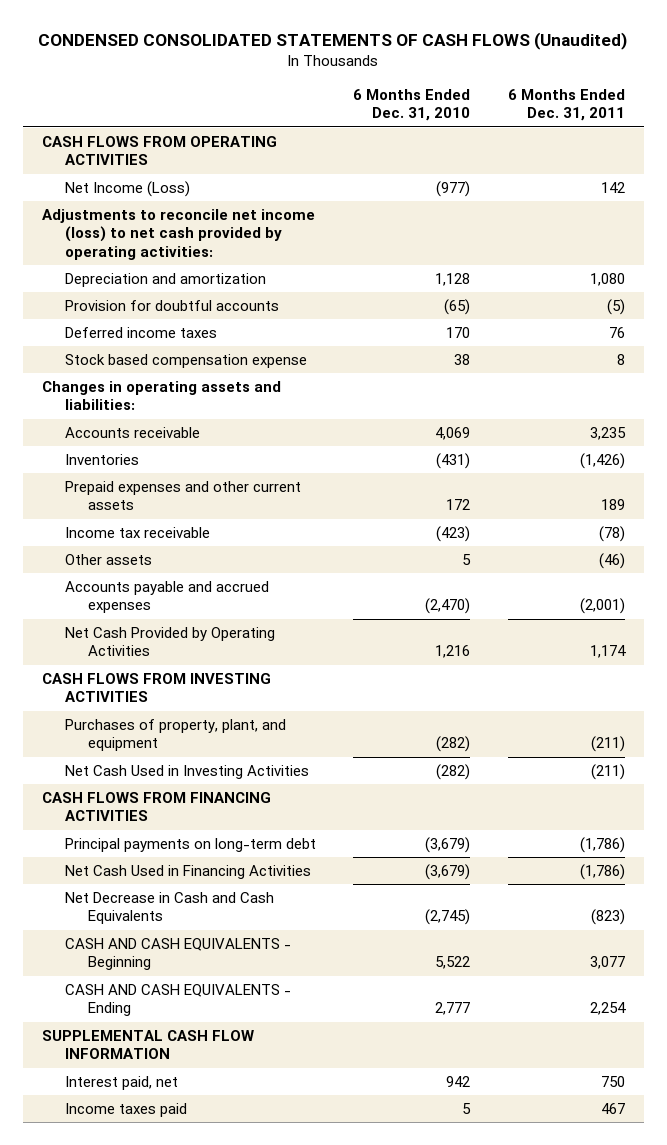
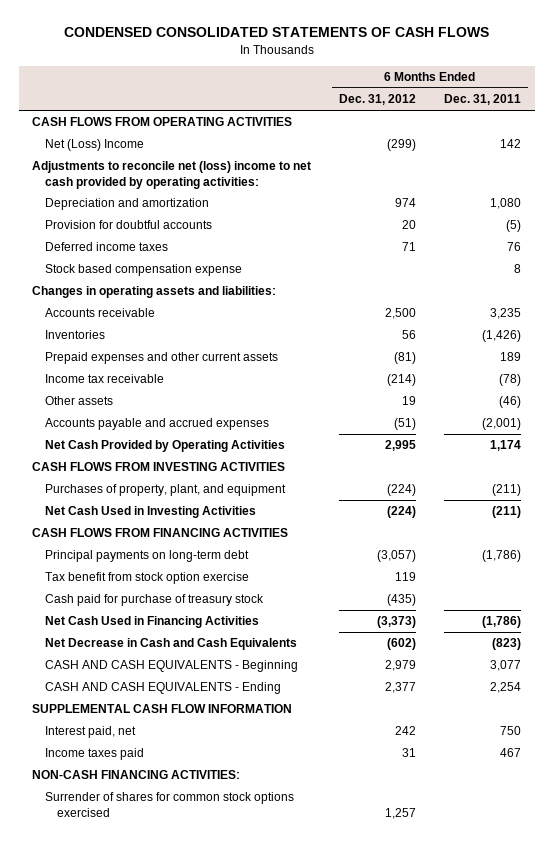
- CONDENSED CONSOLIDATED STATEMENTS OF CASH FLOWS (Unaudited)
+ CONDENSED CONSOLIDATED STATEMENTS OF CASH FLOWS
- | 6 Months Ended Dec. 31, 2010 | 6 Months Ended Dec. 31, 2011
+ | 6 Months Ended Dec. 31, 2012 | 6 Months Ended Dec. 31, 2011
- Net Income (Loss) | (977) | 142
- Adjustments to reconcile net income (loss) to net cash provided by operating activities:
+ Net (Loss) Income | (299) | 142
+ Adjustments to reconcile net (loss) income to net cash provided by operating activities:
+ Tax benefit from stock option exercise | 119 |
+ Cash paid for purchase of treasury stock | (435) |
+ NON-CASH FINANCING ACTIVITIES:
+ Surrender of shares for common stock options exercised | 1,257 |

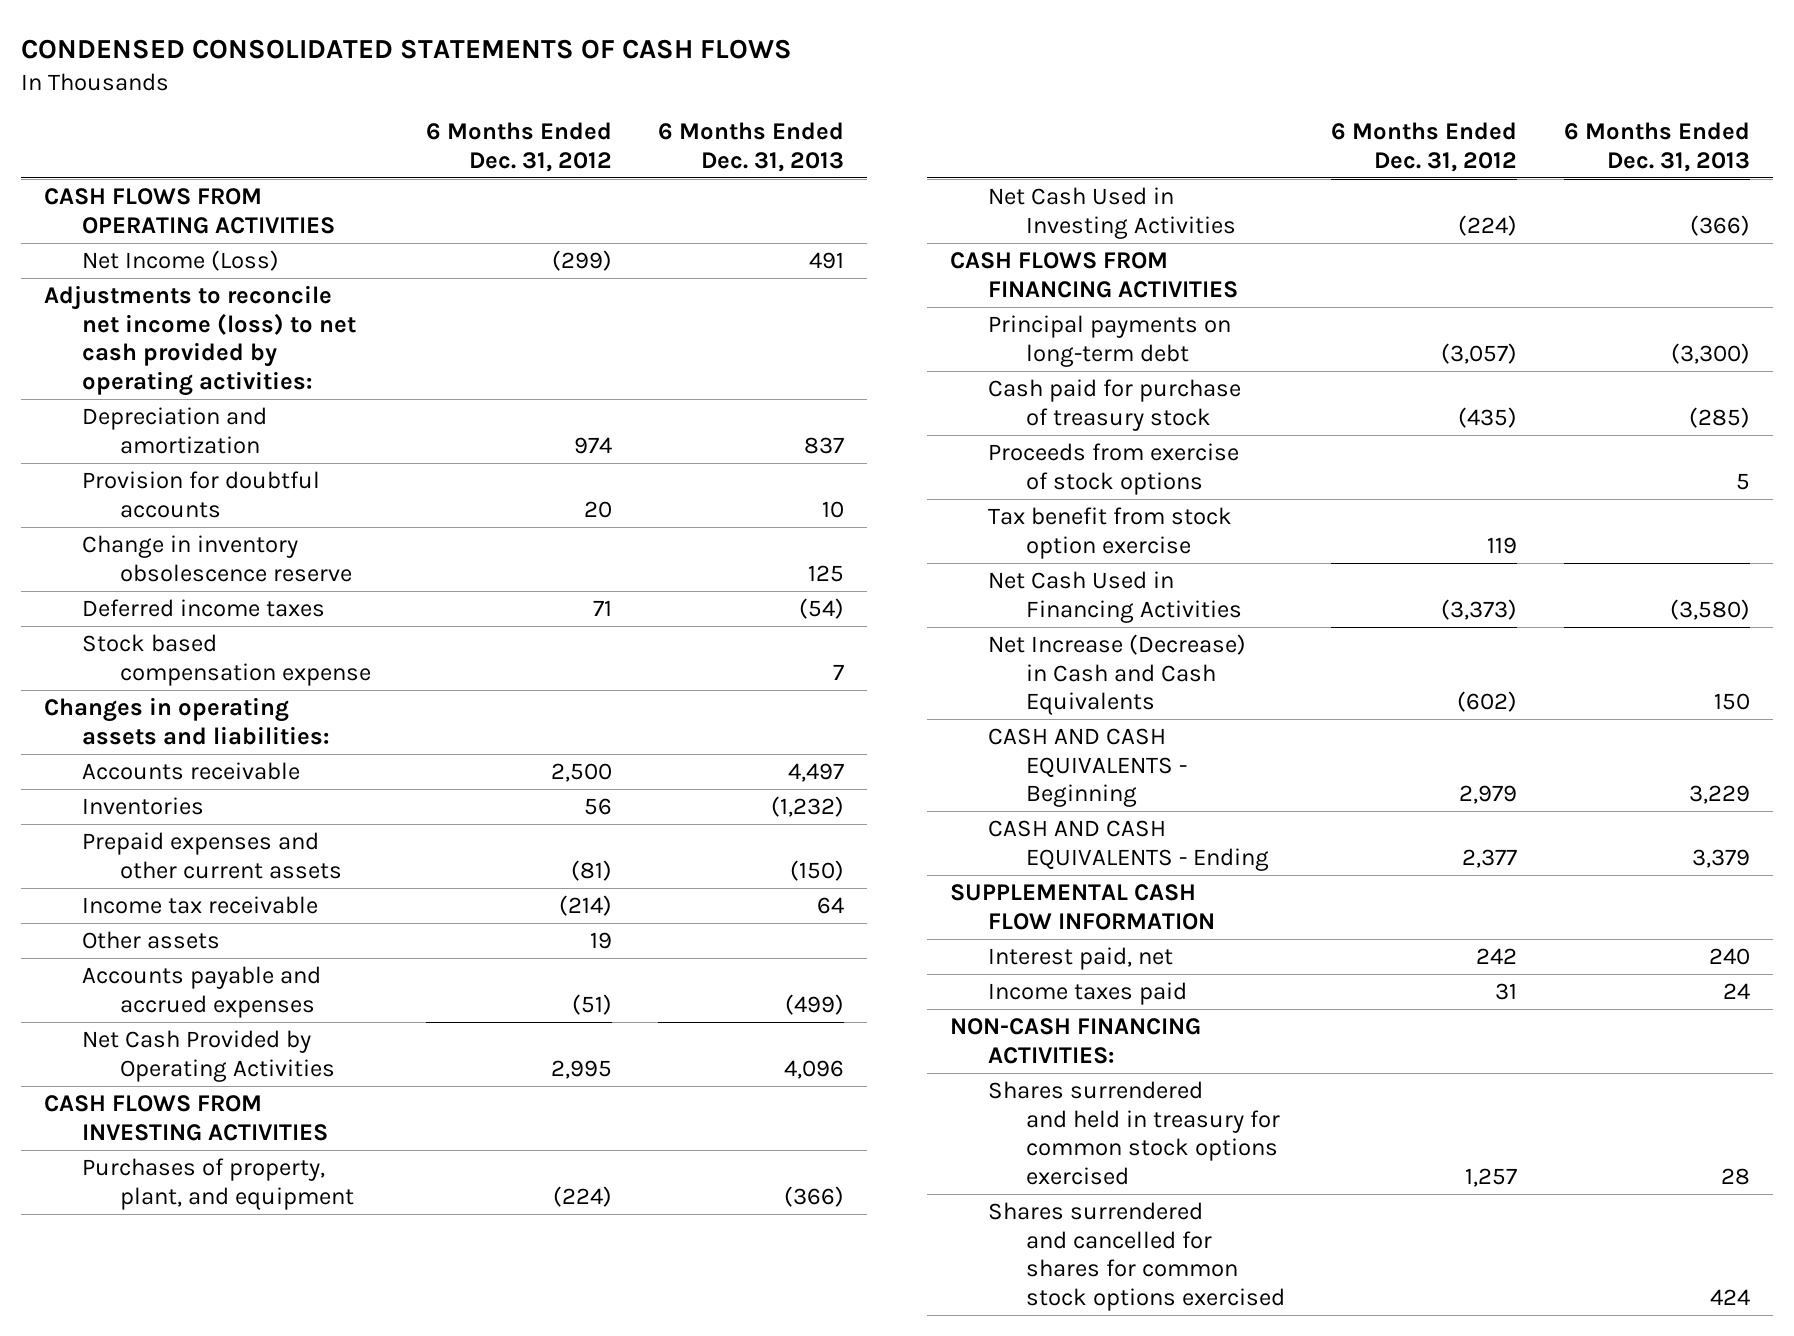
- | 6 Months Ended Dec. 31, 2012 | 6 Months Ended Dec. 31, 2011
+ | 6 Months Ended Dec. 31, 2012 | 6 Months Ended Dec. 31, 2013
- Net (Loss) Income | (299) | 142
- Adjustments to reconcile net (loss) income to net cash provided by operating activities:
+ Net Income (Loss) | (299) | 491
+ Adjustments to reconcile net income (loss) to net cash provided by operating activities:
+ Change in inventory obsolescence reserve | | 125
+ Proceeds from exercise of stock options | | 5
moved down: Tax benefit from stock option exercise | 119 |
- Net Decrease in Cash and Cash Equivalents | (602) | (823)
+ Net Increase (Decrease) in Cash and Cash Equivalents | (602) | 150
- Surrender of shares for common stock options exercised | 1,257 |
+ Shares surrendered and held in treasury for common stock options exercised | 1,257 | 28
+ Shares surrendered and cancelled for shares for common stock options exercised | | 424

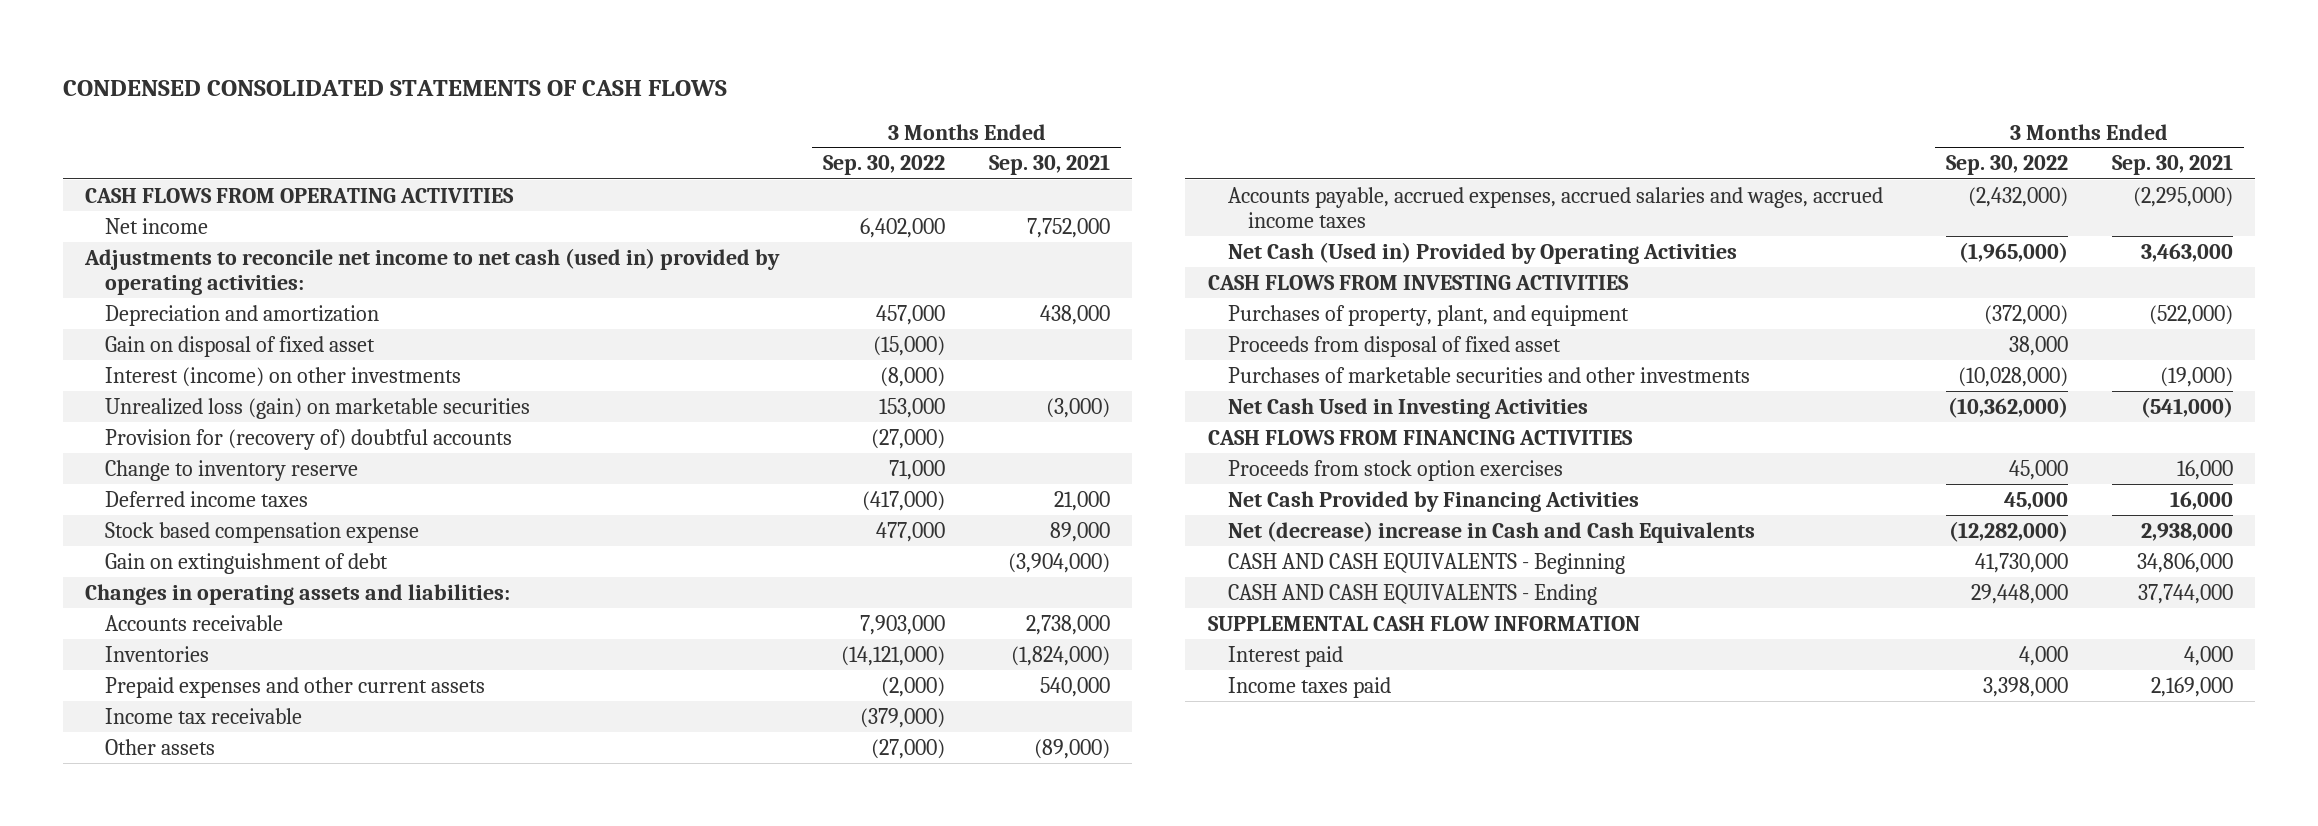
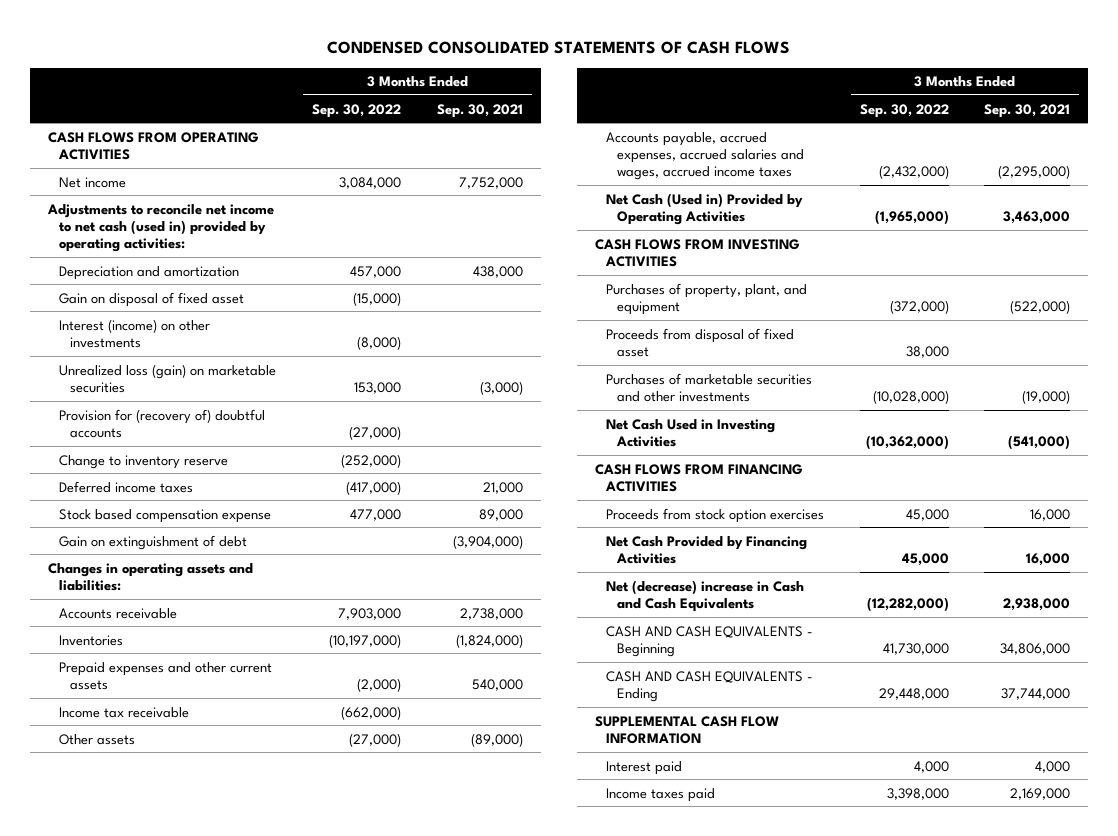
- Net income | 6,402,000 | 7,752,000
+ Net income | 3,084,000 | 7,752,000
- Change to inventory reserve | 71,000 |
+ Change to inventory reserve | (252,000) |
- Inventories | (14,121,000) | (1,824,000)
+ Inventories | (10,197,000) | (1,824,000)
- Income tax receivable | (379,000) |
+ Income tax receivable | (662,000) |

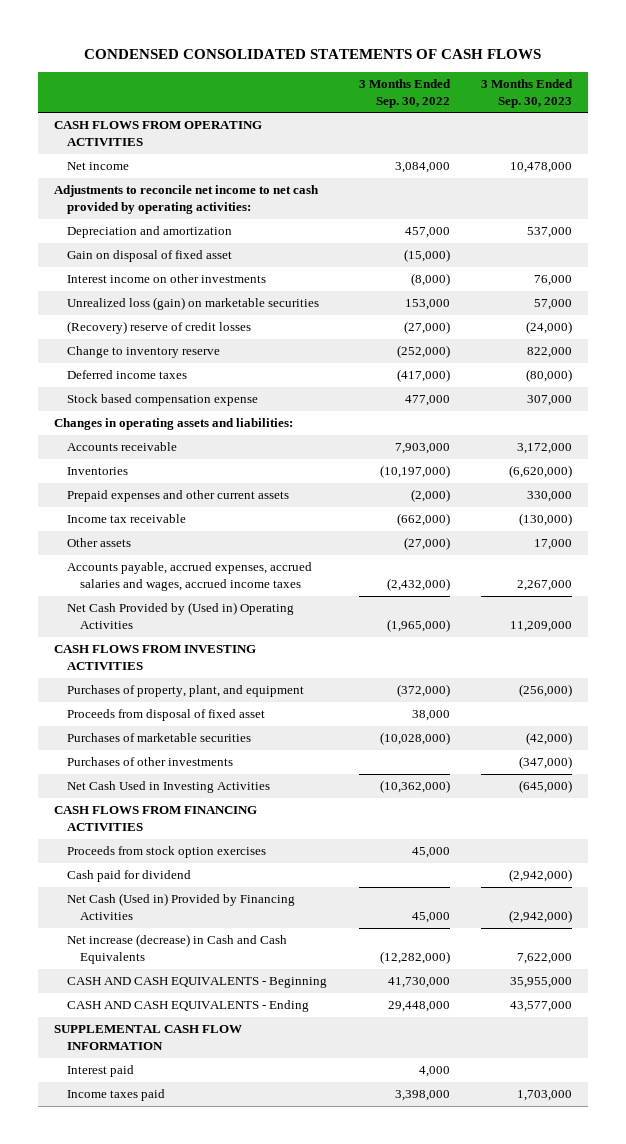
- | 3 Months Ended Sep. 30, 2022 | 3 Months Ended Sep. 30, 2021
+ | 3 Months Ended Sep. 30, 2022 | 3 Months Ended Sep. 30, 2023
- Adjustments to reconcile net income to net cash (used in) provided by operating activities:
+ Adjustments to reconcile net income to net cash provided by operating activities:
- Interest (income) on other investments | (8,000) |
+ Interest income on other investments | (8,000) | 76,000
- Provision for (recovery of) doubtful accounts | (27,000) |
+ (Recovery) reserve of credit losses | (27,000) | (24,000)
- Gain on extinguishment of debt | | (3,904,000)
- Net Cash (Used in) Provided by Operating Activities | (1,965,000) | 3,463,000
+ Net Cash Provided by (Used in) Operating Activities | (1,965,000) | 11,209,000
- Purchases of marketable securities and other investments | (10,028,000) | (19,000)
+ Purchases of marketable securities | (10,028,000) | (42,000)
+ Purchases of other investments | | (347,000)
- Net Cash Provided by Financing Activities | 45,000 | 16,000
- Net (decrease) increase in Cash and Cash Equivalents | (12,282,000) | 2,938,000
+ Cash paid for dividend | | (2,942,000)
+ Net Cash (Used in) Provided by Financing Activities | 45,000 | (2,942,000)
+ Net increase (decrease) in Cash and Cash Equivalents | (12,282,000) | 7,622,000

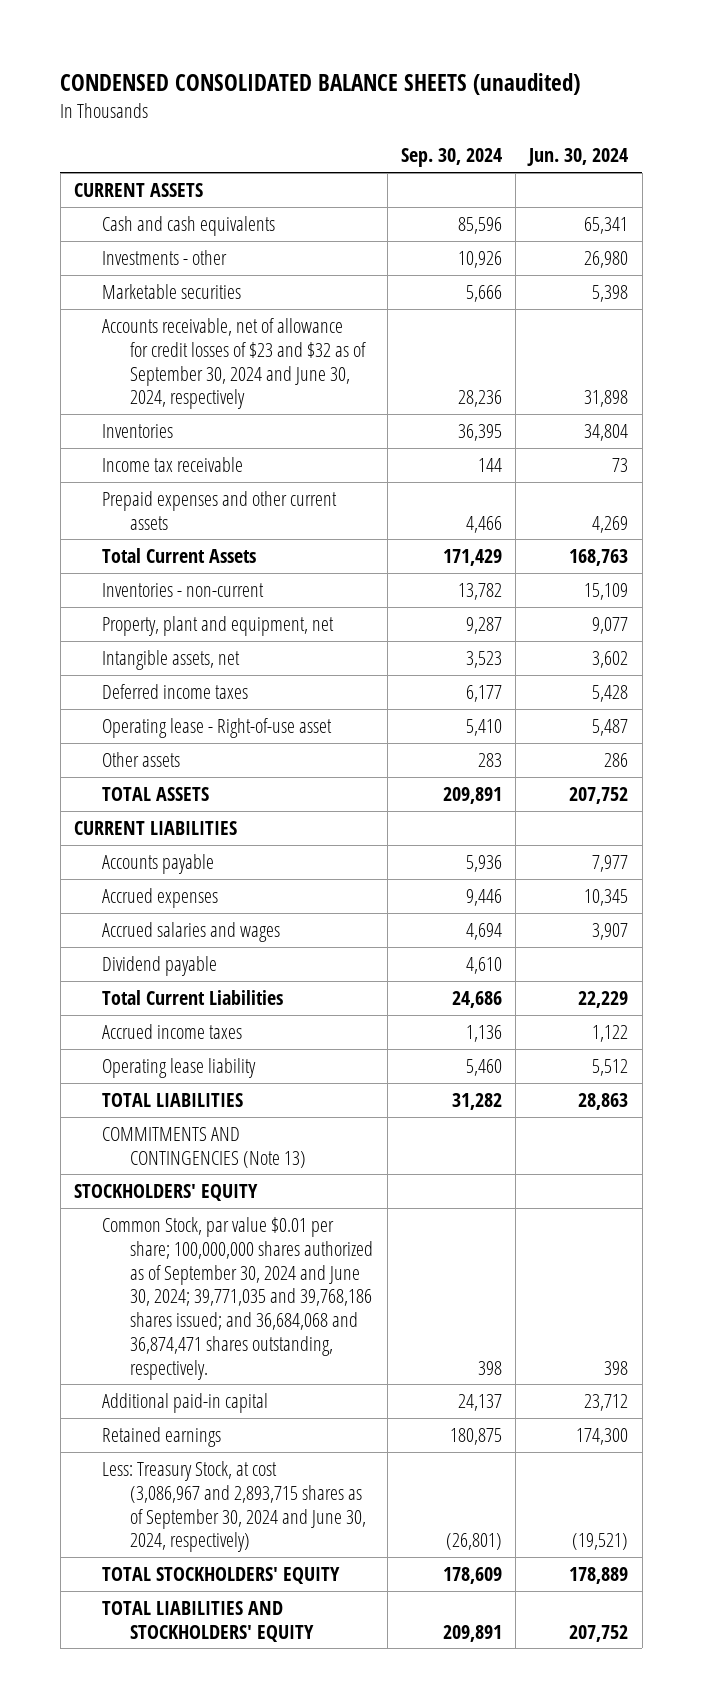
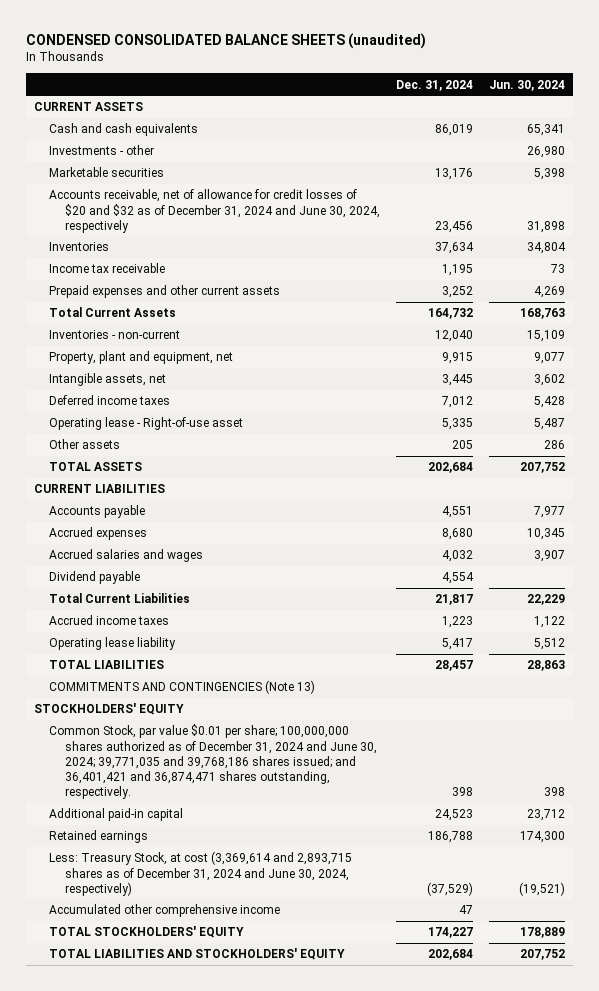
- | Sep. 30, 2024 | Jun. 30, 2024
+ | Dec. 31, 2024 | Jun. 30, 2024
- Accounts receivable, net of allowance for credit losses of $23 and $32 as of September 30, 2024 and June 30, 2024, respectively | 28,236 | 31,898
+ Accounts receivable, net of allowance for credit losses of $20 and $32 as of December 31, 2024 and June 30, 2024, respectively | 23,456 | 31,898
- Common Stock, par value $0.01 per share; 100,000,000 shares authorized as of September 30, 2024 and June 30, 2024; 39,771,035 and 39,768,186 shares issued; and 36,684,068 and 36,874,471 shares outstanding, respectively. | 398 | 398
+ Common Stock, par value $0.01 per share; 100,000,000 shares authorized as of December 31, 2024 and June 30, 2024; 39,771,035 and 39,768,186 shares issued; and 36,401,421 and 36,874,471 shares outstanding, respectively. | 398 | 398
- Less: Treasury Stock, at cost (3,086,967 and 2,893,715 shares as of September 30, 2024 and June 30, 2024, respectively) | (26,801) | (19,521)
+ Less: Treasury Stock, at cost (3,369,614 and 2,893,715 shares as of December 31, 2024 and June 30, 2024, respectively) | (37,529) | (19,521)
+ Accumulated other comprehensive income | 47 |

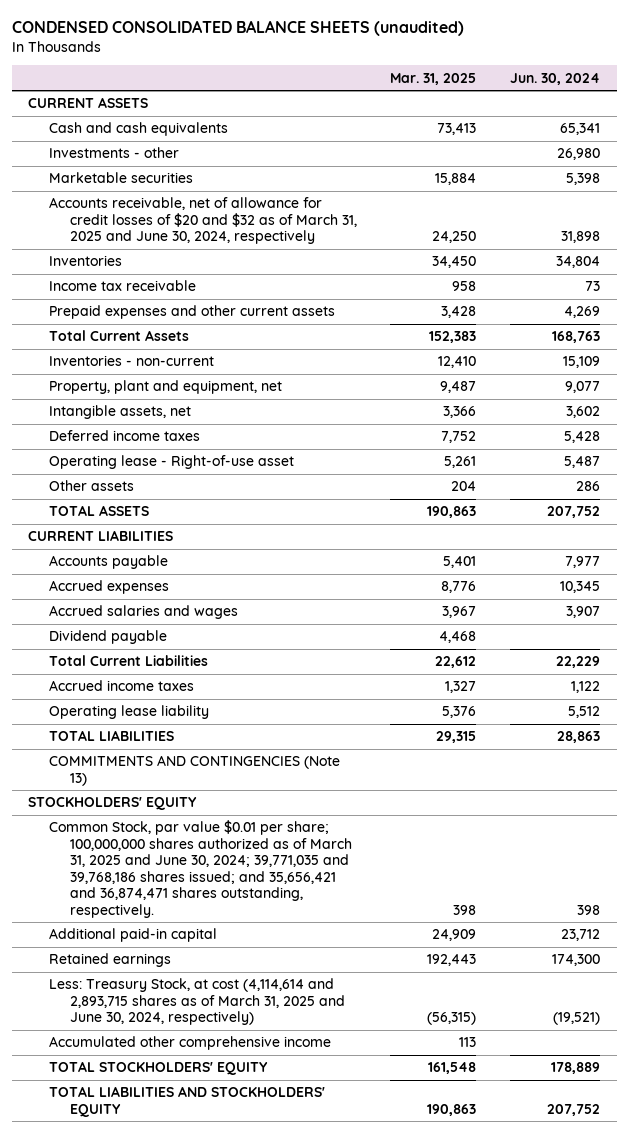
- | Dec. 31, 2024 | Jun. 30, 2024
+ | Mar. 31, 2025 | Jun. 30, 2024
- Accounts receivable, net of allowance for credit losses of $20 and $32 as of December 31, 2024 and June 30, 2024, respectively | 23,456 | 31,898
+ Accounts receivable, net of allowance for credit losses of $20 and $32 as of March 31, 2025 and June 30, 2024, respectively | 24,250 | 31,898
- Common Stock, par value $0.01 per share; 100,000,000 shares authorized as of December 31, 2024 and June 30, 2024; 39,771,035 and 39,768,186 shares issued; and 36,401,421 and 36,874,471 shares outstanding, respectively. | 398 | 398
+ Common Stock, par value $0.01 per share; 100,000,000 shares authorized as of March 31, 2025 and June 30, 2024; 39,771,035 and 39,768,186 shares issued; and 35,656,421 and 36,874,471 shares outstanding, respectively. | 398 | 398
- Less: Treasury Stock, at cost (3,369,614 and 2,893,715 shares as of December 31, 2024 and June 30, 2024, respectively) | (37,529) | (19,521)
+ Less: Treasury Stock, at cost (4,114,614 and 2,893,715 shares as of March 31, 2025 and June 30, 2024, respectively) | (56,315) | (19,521)

